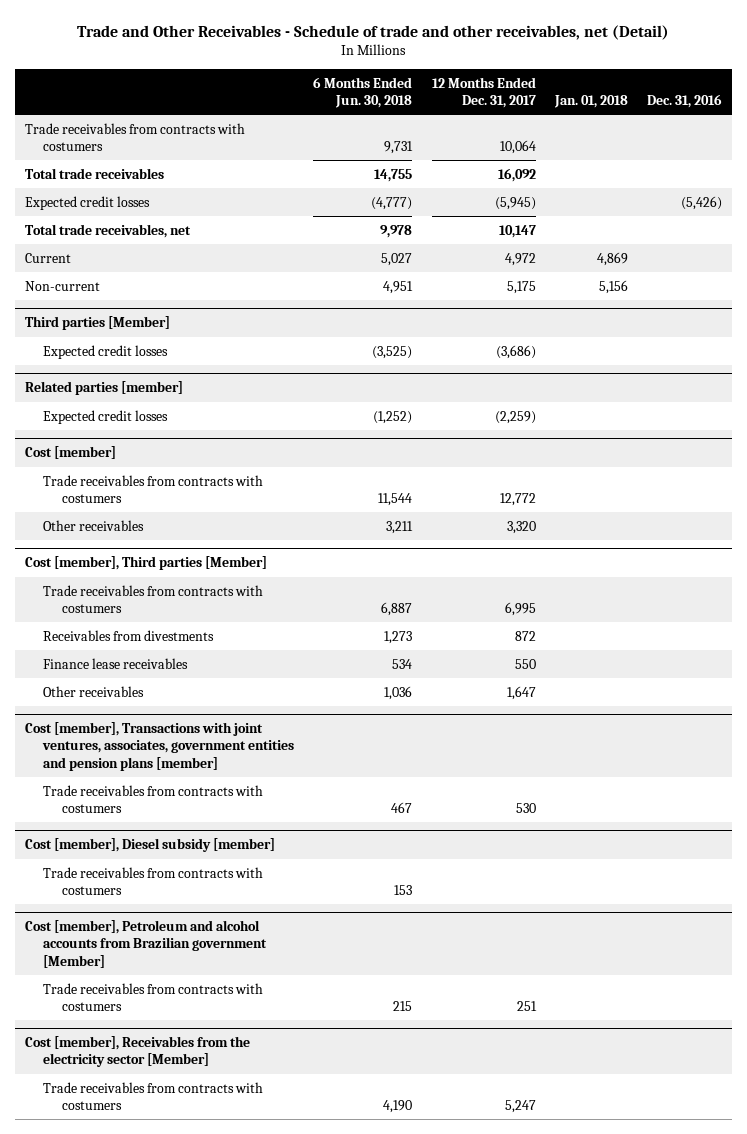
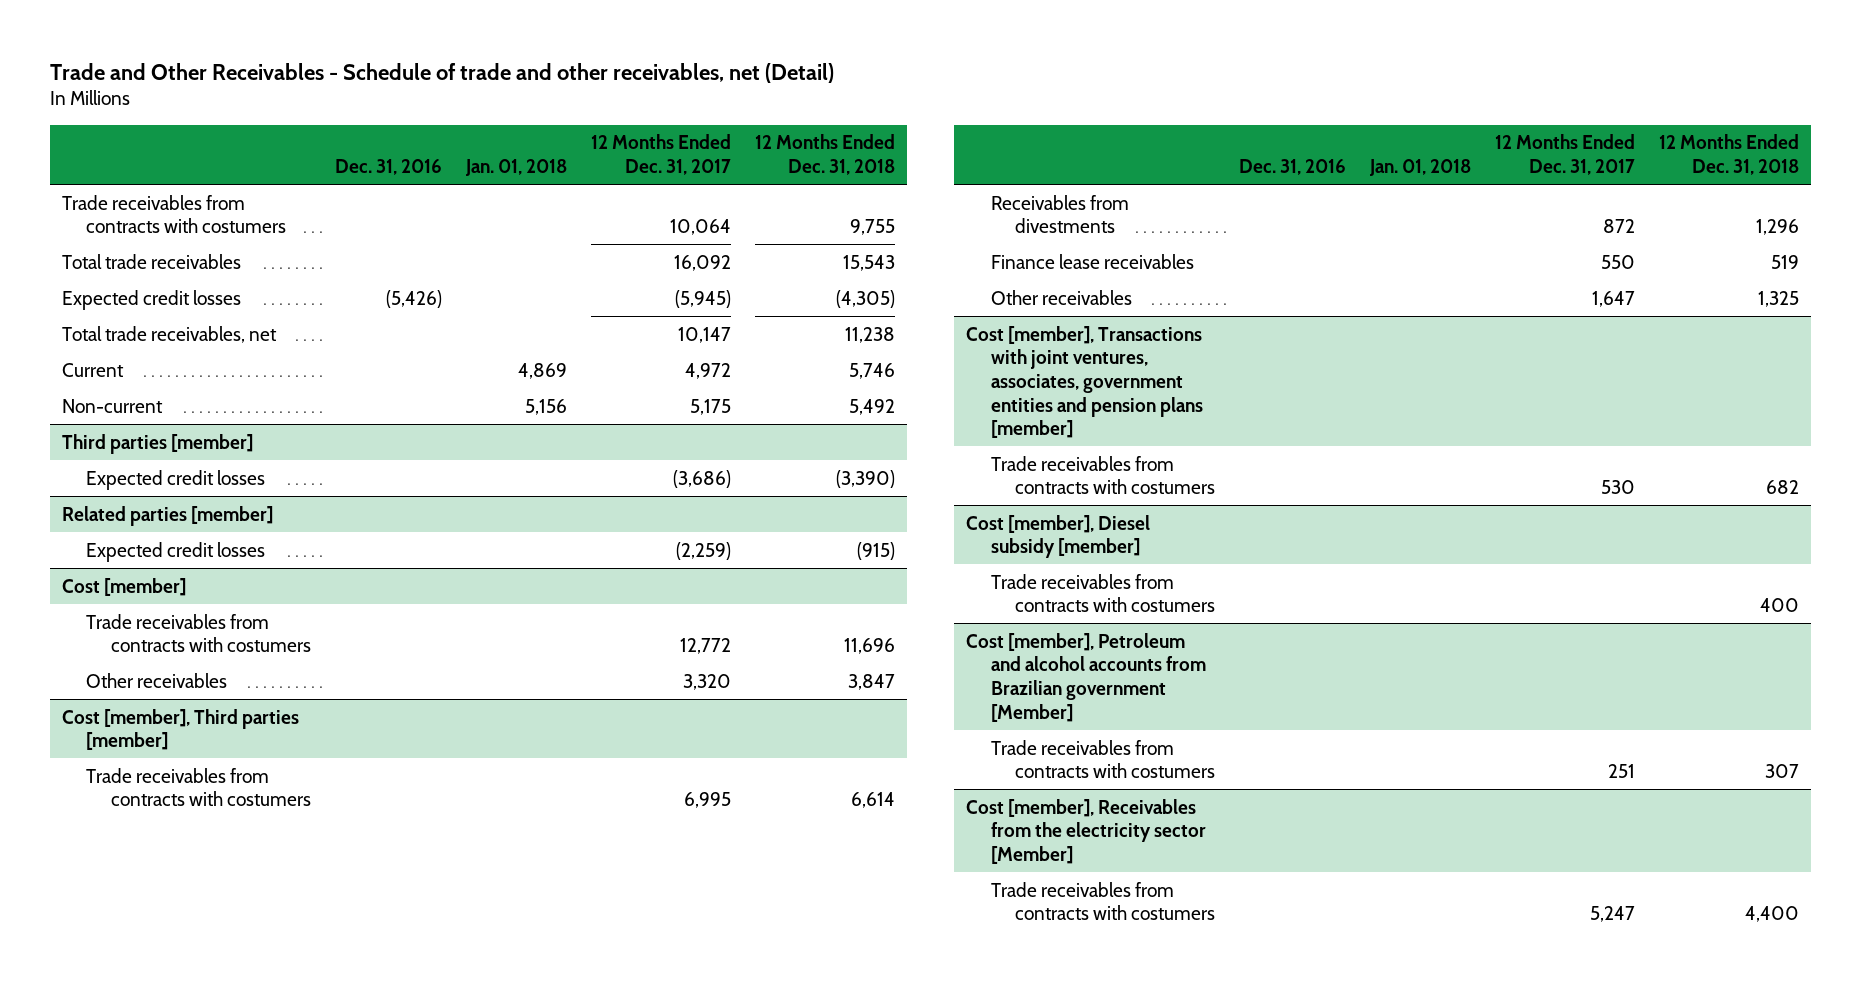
- | 6 Months Ended Jun. 30, 2018 | 12 Months Ended Dec. 31, 2017 | Jan. 01, 2018 | Dec. 31, 2016
+ | Dec. 31, 2016 | Jan. 01, 2018 | 12 Months Ended Dec. 31, 2017 | 12 Months Ended Dec. 31, 2018
- Third parties [Member]
+ Third parties [member]
- Cost [member], Third parties [Member]
+ Cost [member], Third parties [member]

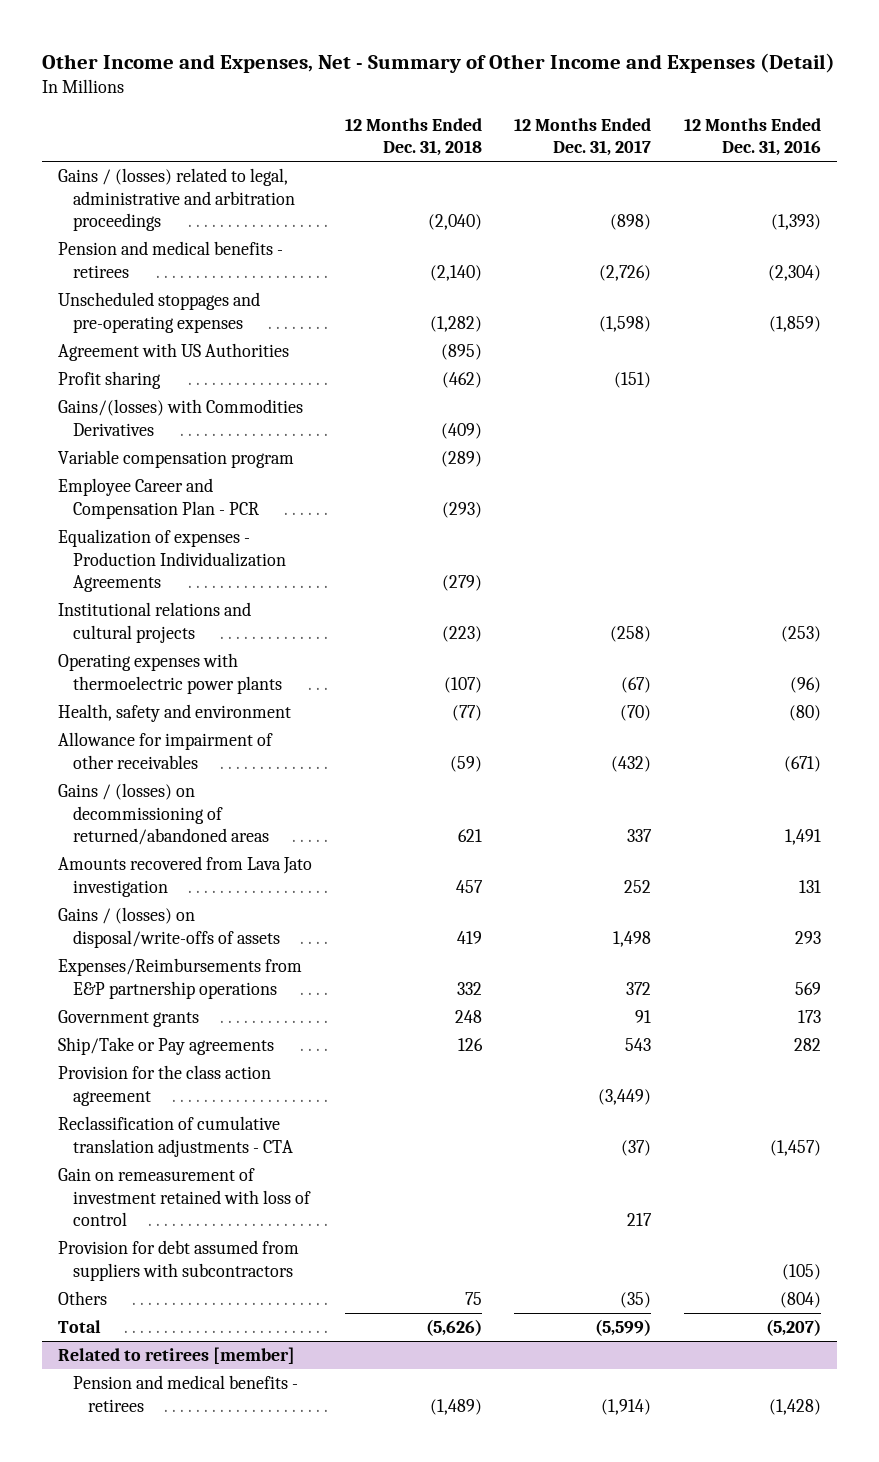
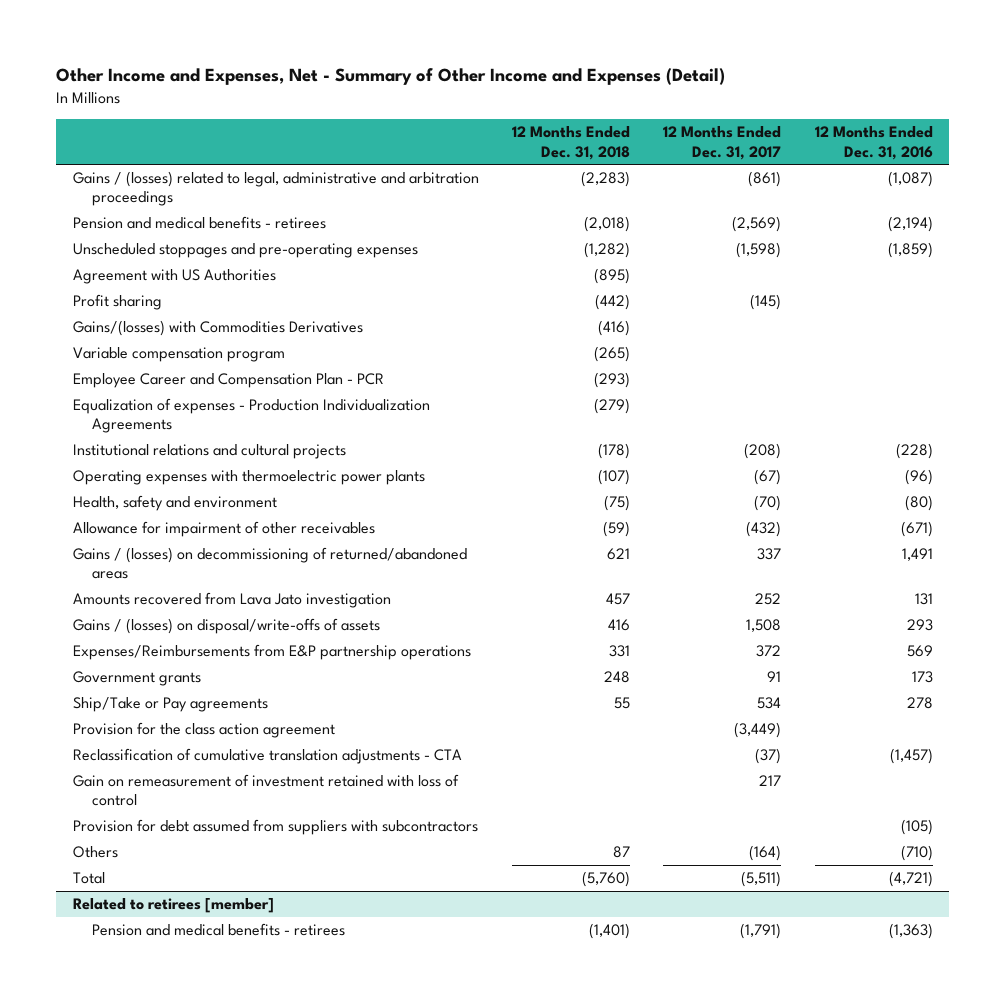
- Gains / (losses) related to legal, administrative and arbitration proceedings | (2,040) | (898) | (1,393)
- Pension and medical benefits - retirees | (2,140) | (2,726) | (2,304)
+ Gains / (losses) related to legal, administrative and arbitration proceedings | (2,283) | (861) | (1,087)
+ Pension and medical benefits - retirees | (2,018) | (2,569) | (2,194)
- Profit sharing | (462) | (151) |
- Gains/(losses) with Commodities Derivatives | (409) | |
- Variable compensation program | (289) | |
+ Profit sharing | (442) | (145) |
+ Gains/(losses) with Commodities Derivatives | (416) | |
+ Variable compensation program | (265) | |
- Institutional relations and cultural projects | (223) | (258) | (253)
+ Institutional relations and cultural projects | (178) | (208) | (228)
- Health, safety and environment | (77) | (70) | (80)
+ Health, safety and environment | (75) | (70) | (80)
- Gains / (losses) on disposal/write-offs of assets | 419 | 1,498 | 293
- Expenses/Reimbursements from E&P partnership operations | 332 | 372 | 569
+ Gains / (losses) on disposal/write-offs of assets | 416 | 1,508 | 293
+ Expenses/Reimbursements from E&P partnership operations | 331 | 372 | 569
- Ship/Take or Pay agreements | 126 | 543 | 282
+ Ship/Take or Pay agreements | 55 | 534 | 278
- Others | 75 | (35) | (804)
- Total | (5,626) | (5,599) | (5,207)
+ Others | 87 | (164) | (710)
+ Total | (5,760) | (5,511) | (4,721)
@ Related to retirees [member]
- Pension and medical benefits - retirees | (1,489) | (1,914) | (1,428)
+ Pension and medical benefits - retirees | (1,401) | (1,791) | (1,363)

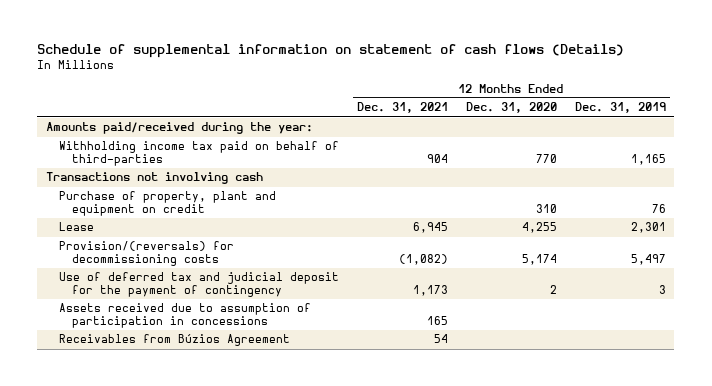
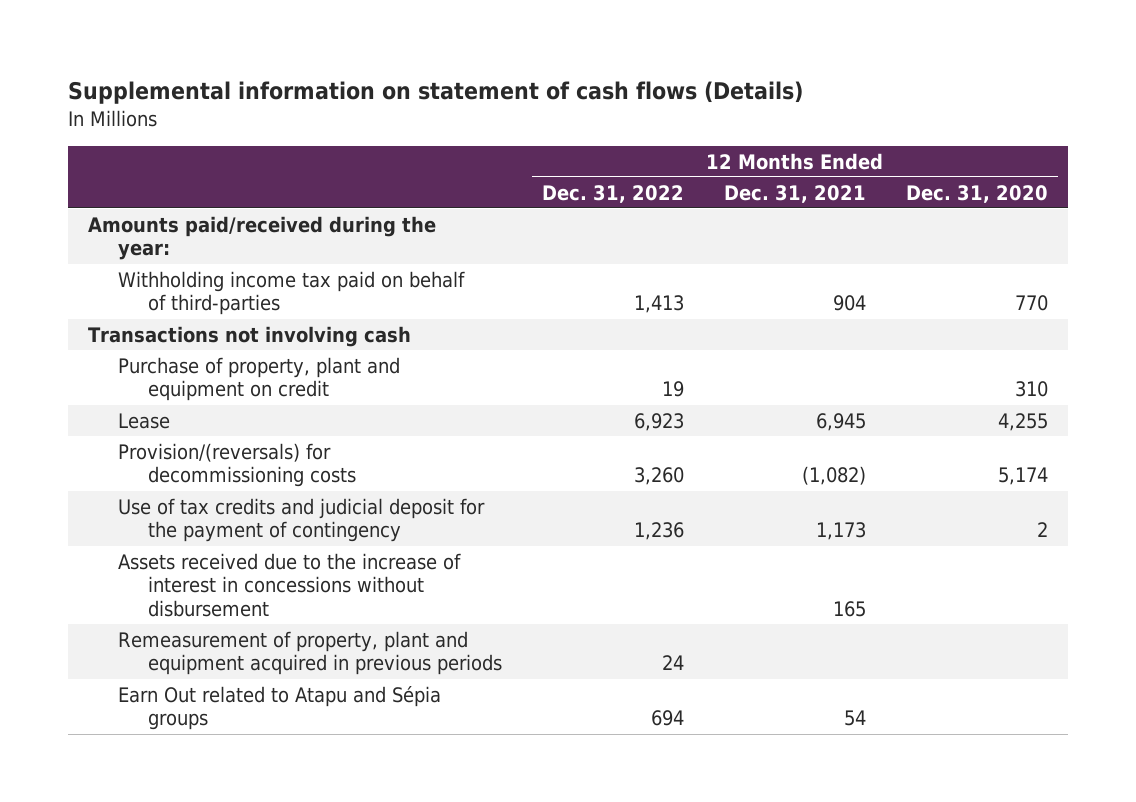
- Schedule of supplemental information on statement of cash flows (Details)
+ Supplemental information on statement of cash flows (Details)
- | 12 Months Ended Dec. 31, 2021 | 12 Months Ended Dec. 31, 2020 | 12 Months Ended Dec. 31, 2019
+ | 12 Months Ended Dec. 31, 2022 | 12 Months Ended Dec. 31, 2021 | 12 Months Ended Dec. 31, 2020
- Use of deferred tax and judicial deposit for the payment of contingency | 1,173 | 2 | 3
- Assets received due to assumption of participation in concessions | 165 | |
- Receivables from Búzios Agreement | 54 | |
+ Use of tax credits and judicial deposit for the payment of contingency | 1,236 | 1,173 | 2
+ Assets received due to the increase of interest in concessions without disbursement | | 165 |
+ Remeasurement of property, plant and equipment acquired in previous periods | 24 | |
+ Earn Out related to Atapu and Sépia groups | 694 | 54 |

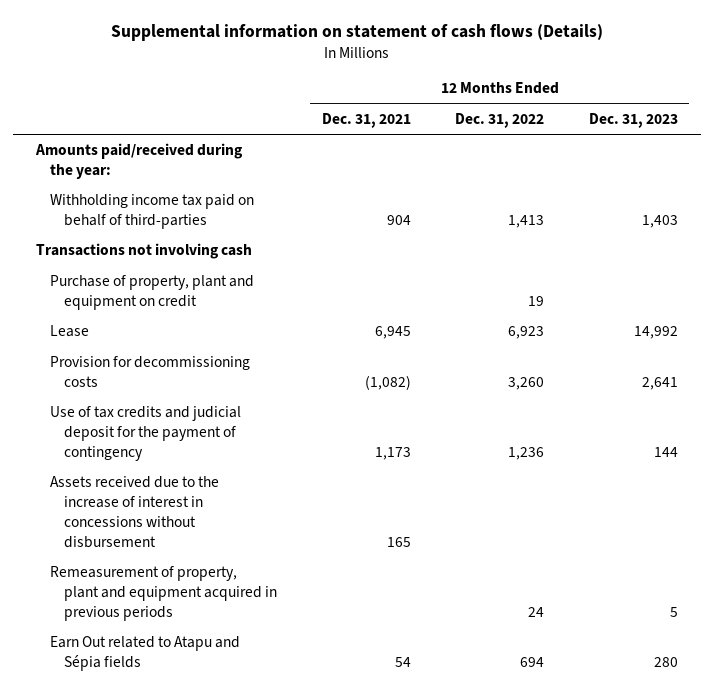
- | 12 Months Ended Dec. 31, 2022 | 12 Months Ended Dec. 31, 2021 | 12 Months Ended Dec. 31, 2020
+ | 12 Months Ended Dec. 31, 2021 | 12 Months Ended Dec. 31, 2022 | 12 Months Ended Dec. 31, 2023
- Provision/(reversals) for decommissioning costs | 3,260 | (1,082) | 5,174
+ Provision for decommissioning costs | (1,082) | 3,260 | 2,641
- Earn Out related to Atapu and Sépia groups | 694 | 54 |
+ Earn Out related to Atapu and Sépia fields | 54 | 694 | 280

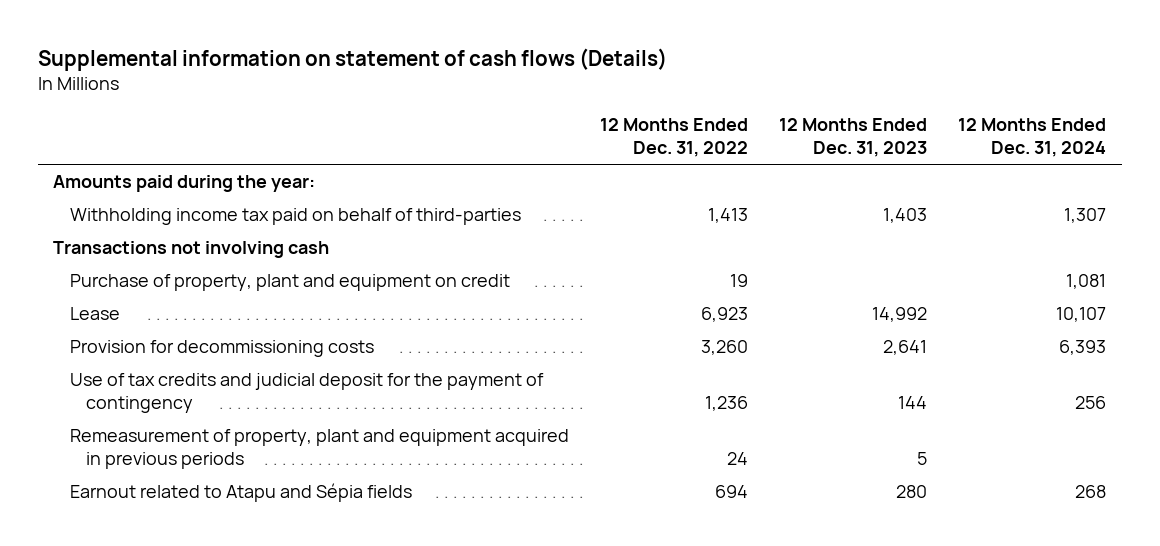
- | 12 Months Ended Dec. 31, 2021 | 12 Months Ended Dec. 31, 2022 | 12 Months Ended Dec. 31, 2023
+ | 12 Months Ended Dec. 31, 2022 | 12 Months Ended Dec. 31, 2023 | 12 Months Ended Dec. 31, 2024
- Amounts paid/received during the year:
+ Amounts paid during the year:
- Assets received due to the increase of interest in concessions without disbursement | 165 | |
- Earn Out related to Atapu and Sépia fields | 54 | 694 | 280
+ Earnout related to Atapu and Sépia fields | 694 | 280 | 268

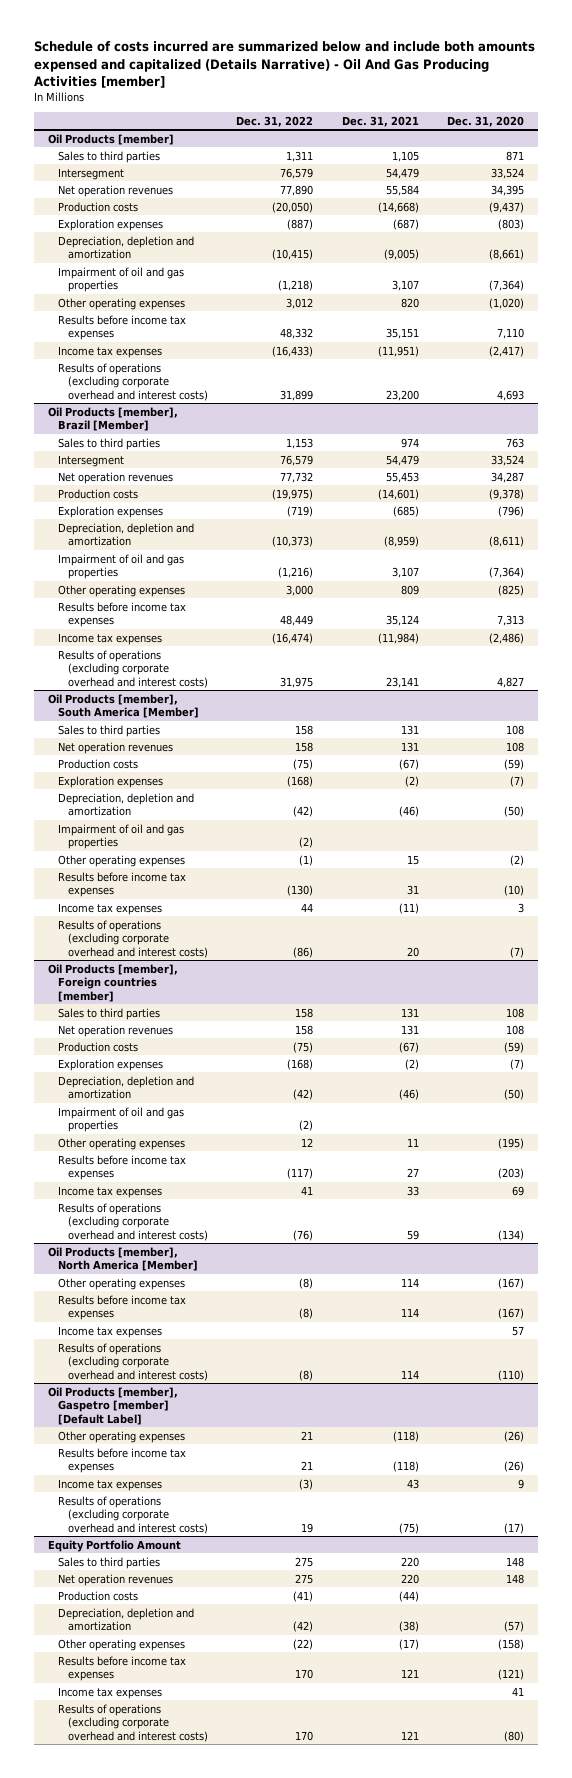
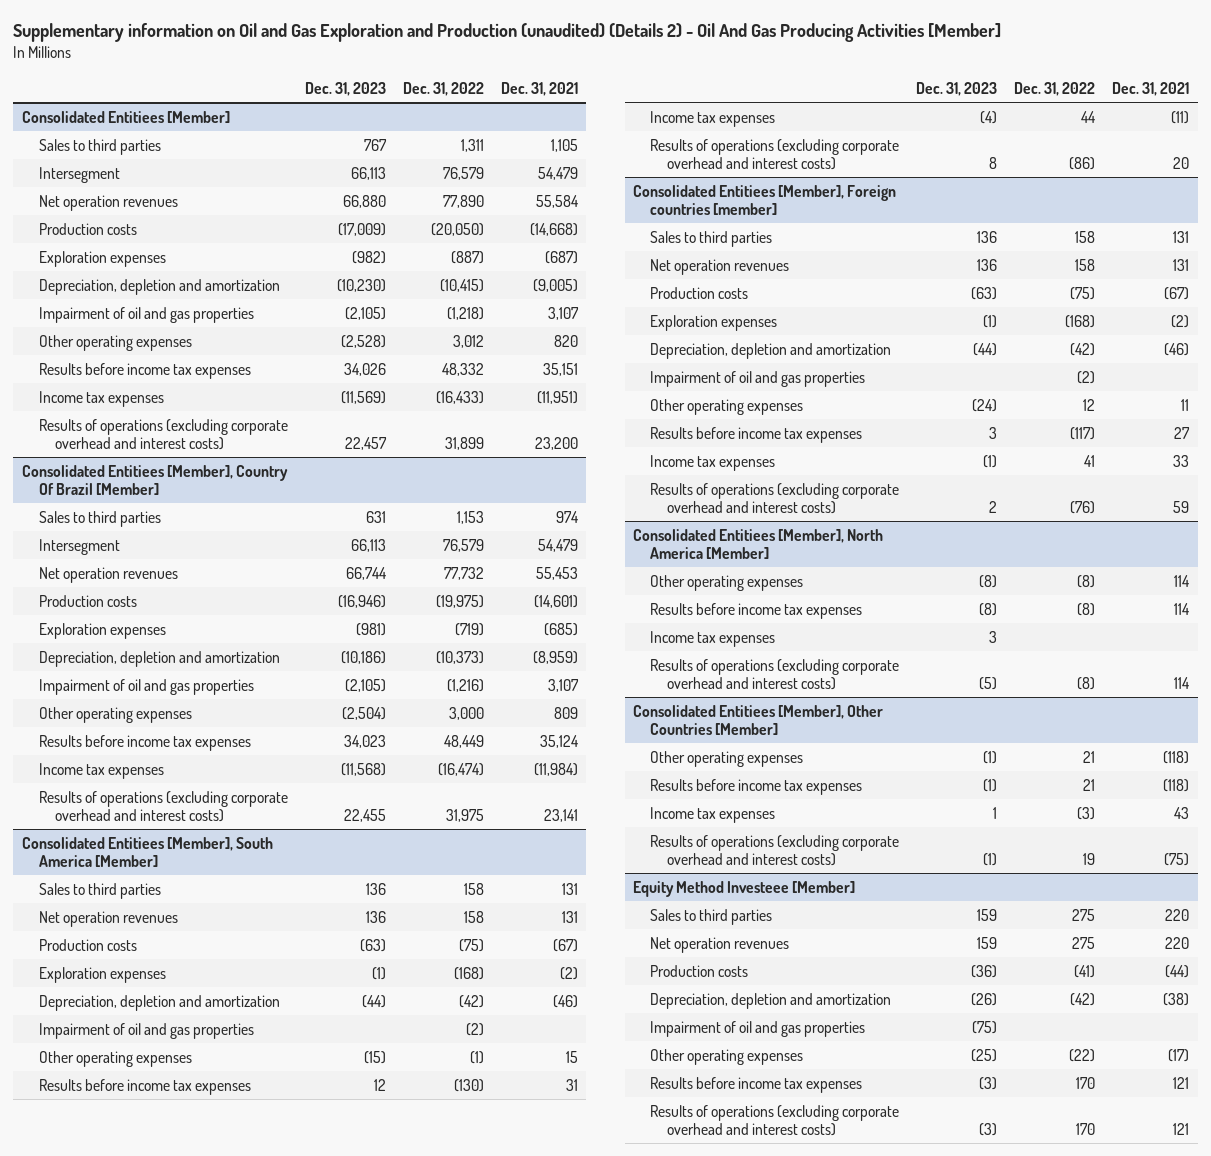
- Schedule of costs incurred are summarized below and include both amounts expensed and capitalized (Details Narrative) - Oil And Gas Producing Activities [member]
+ Supplementary information on Oil and Gas Exploration and Production (unaudited) (Details 2) - Oil And Gas Producing Activities [Member]
- | Dec. 31, 2022 | Dec. 31, 2021 | Dec. 31, 2020
+ | Dec. 31, 2023 | Dec. 31, 2022 | Dec. 31, 2021
- Oil Products [member]
+ Consolidated Entitiees [Member]
- Oil Products [member], Brazil [Member]
+ Consolidated Entitiees [Member], Country Of Brazil [Member]
- Oil Products [member], South America [Member]
+ Consolidated Entitiees [Member], South America [Member]
- Oil Products [member], Foreign countries [member]
+ Consolidated Entitiees [Member], Foreign countries [member]
- Oil Products [member], North America [Member]
+ Consolidated Entitiees [Member], North America [Member]
- Oil Products [member], Gaspetro [member] [Default Label]
+ Consolidated Entitiees [Member], Other Countries [Member]
- Equity Portfolio Amount
+ Equity Method Investeee [Member]
+ Impairment of oil and gas properties | (75) | |
- Income tax expenses | | | 41

